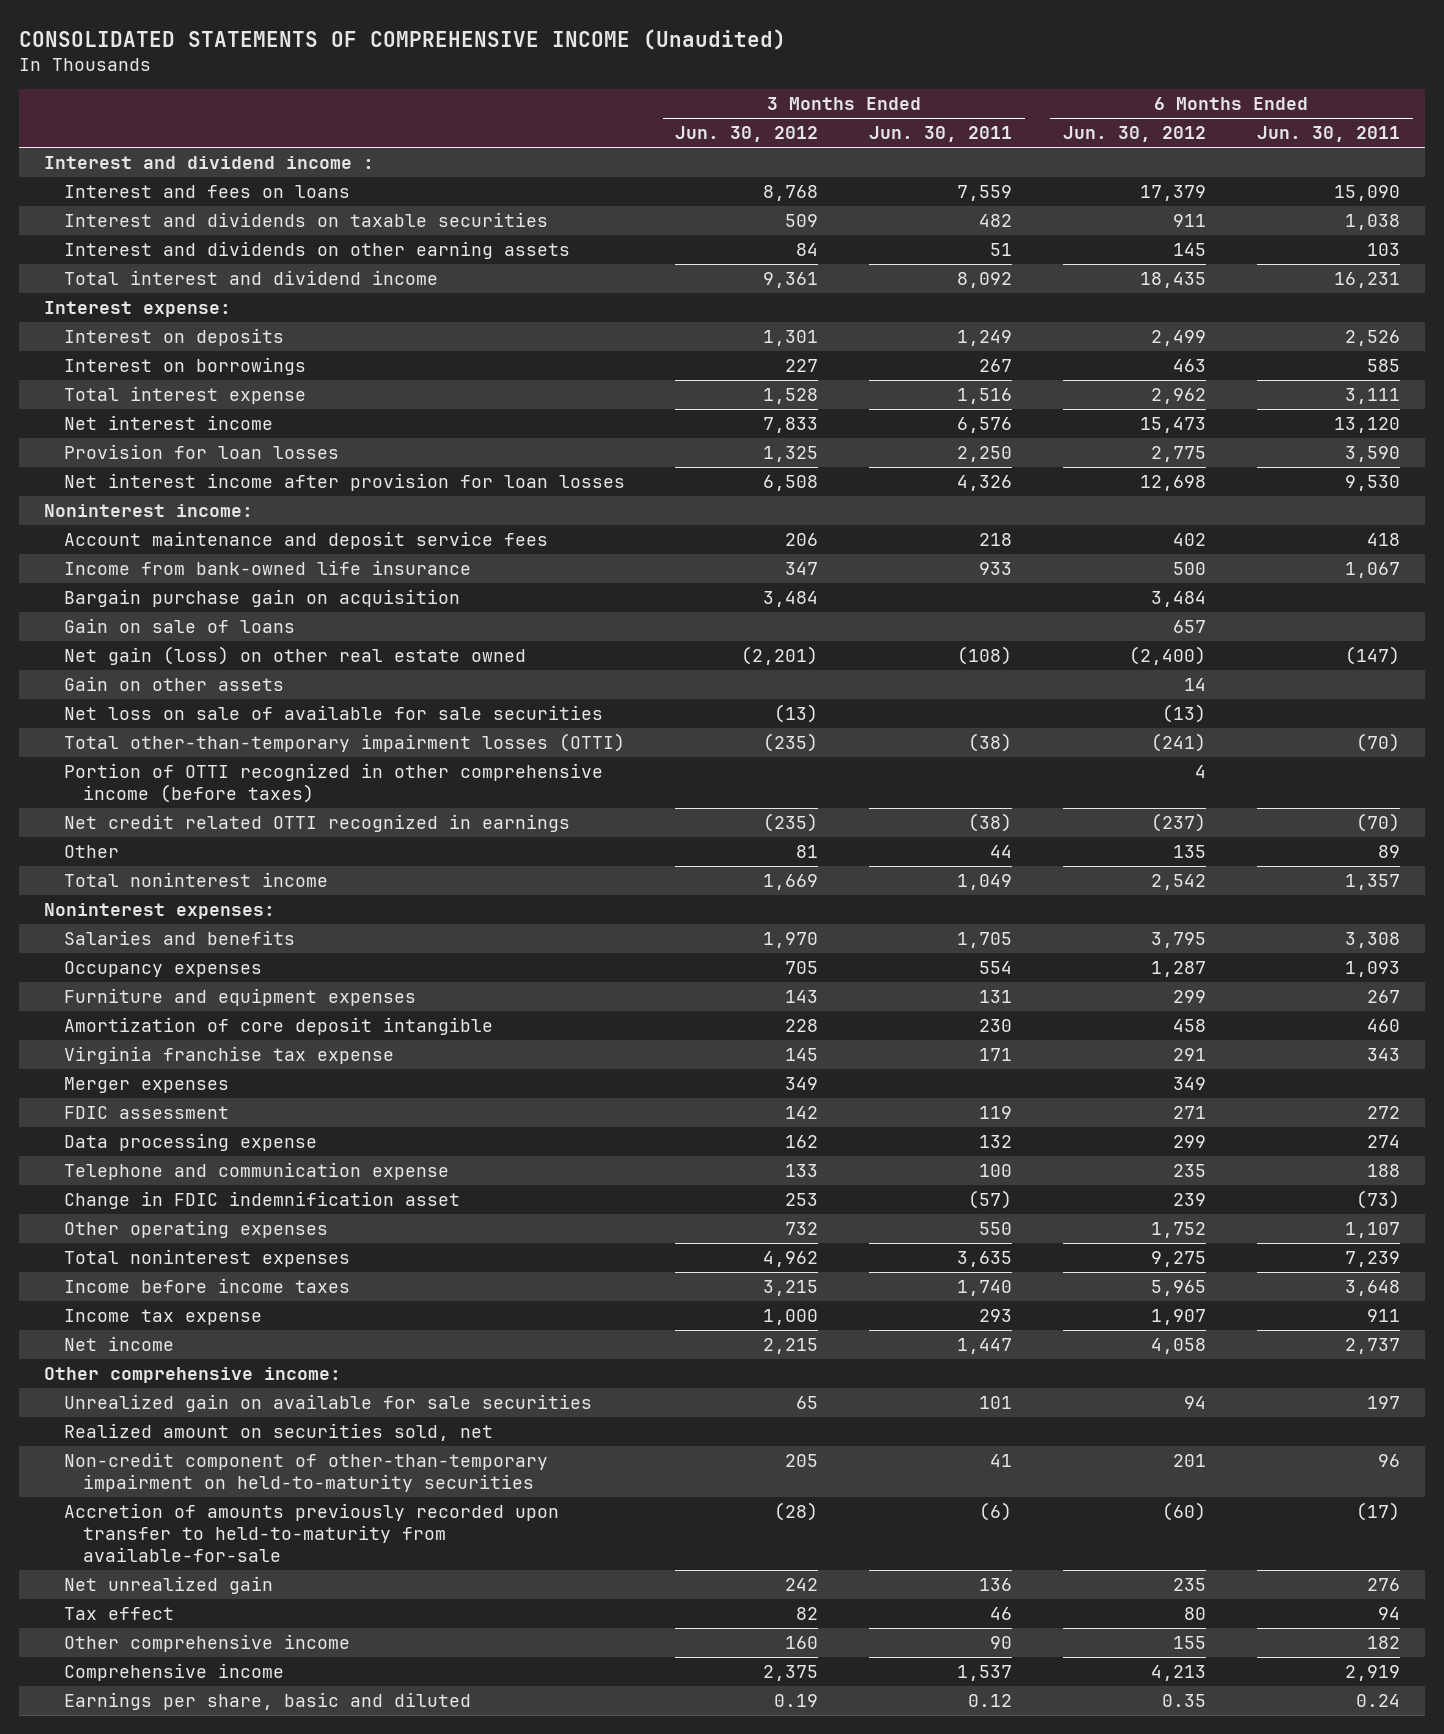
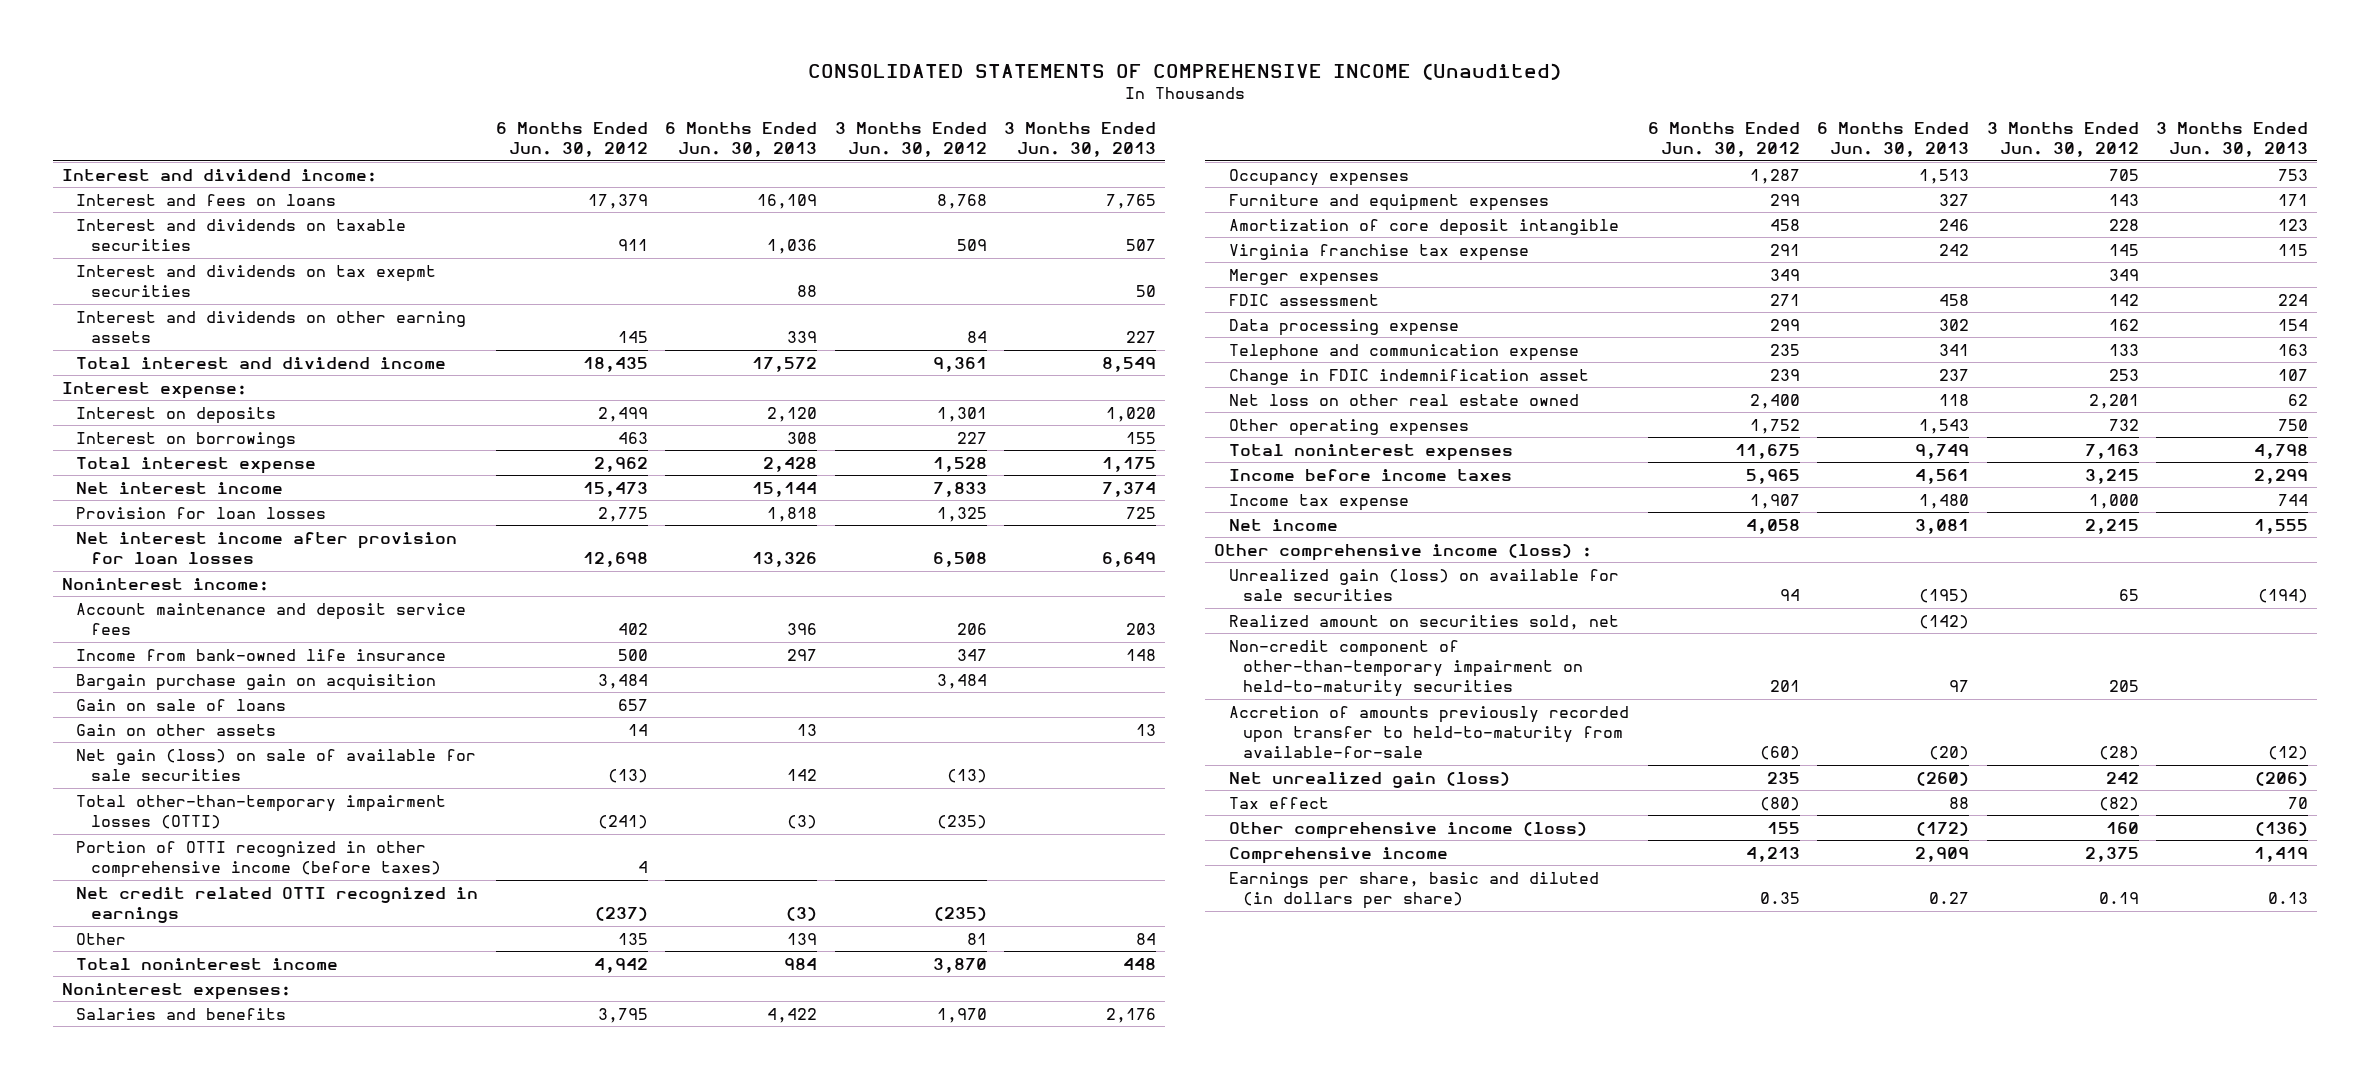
- | 3 Months Ended Jun. 30, 2012 | 3 Months Ended Jun. 30, 2011 | 6 Months Ended Jun. 30, 2012 | 6 Months Ended Jun. 30, 2011
+ | 6 Months Ended Jun. 30, 2012 | 6 Months Ended Jun. 30, 2013 | 3 Months Ended Jun. 30, 2012 | 3 Months Ended Jun. 30, 2013
- Interest and dividend income :
+ Interest and dividend income:
+ Interest and dividends on tax exepmt securities | | 88 | | 50
- Net gain (loss) on other real estate owned | (2,201) | (108) | (2,400) | (147)
- Net loss on sale of available for sale securities | (13) | | (13) |
+ Net gain (loss) on sale of available for sale securities | (13) | 142 | (13) |
- Total noninterest income | 1,669 | 1,049 | 2,542 | 1,357
+ Total noninterest income | 4,942 | 984 | 3,870 | 448
+ Net loss on other real estate owned | 2,400 | 118 | 2,201 | 62
- Total noninterest expenses | 4,962 | 3,635 | 9,275 | 7,239
+ Total noninterest expenses | 11,675 | 9,749 | 7,163 | 4,798
- Other comprehensive income:
- Unrealized gain on available for sale securities | 65 | 101 | 94 | 197
+ Other comprehensive income (loss) :
+ Unrealized gain (loss) on available for sale securities | 94 | (195) | 65 | (194)
- Net unrealized gain | 242 | 136 | 235 | 276
- Tax effect | 82 | 46 | 80 | 94
- Other comprehensive income | 160 | 90 | 155 | 182
+ Net unrealized gain (loss) | 235 | (260) | 242 | (206)
+ Tax effect | (80) | 88 | (82) | 70
+ Other comprehensive income (loss) | 155 | (172) | 160 | (136)
- Earnings per share, basic and diluted | 0.19 | 0.12 | 0.35 | 0.24
+ Earnings per share, basic and diluted (in dollars per share) | 0.35 | 0.27 | 0.19 | 0.13

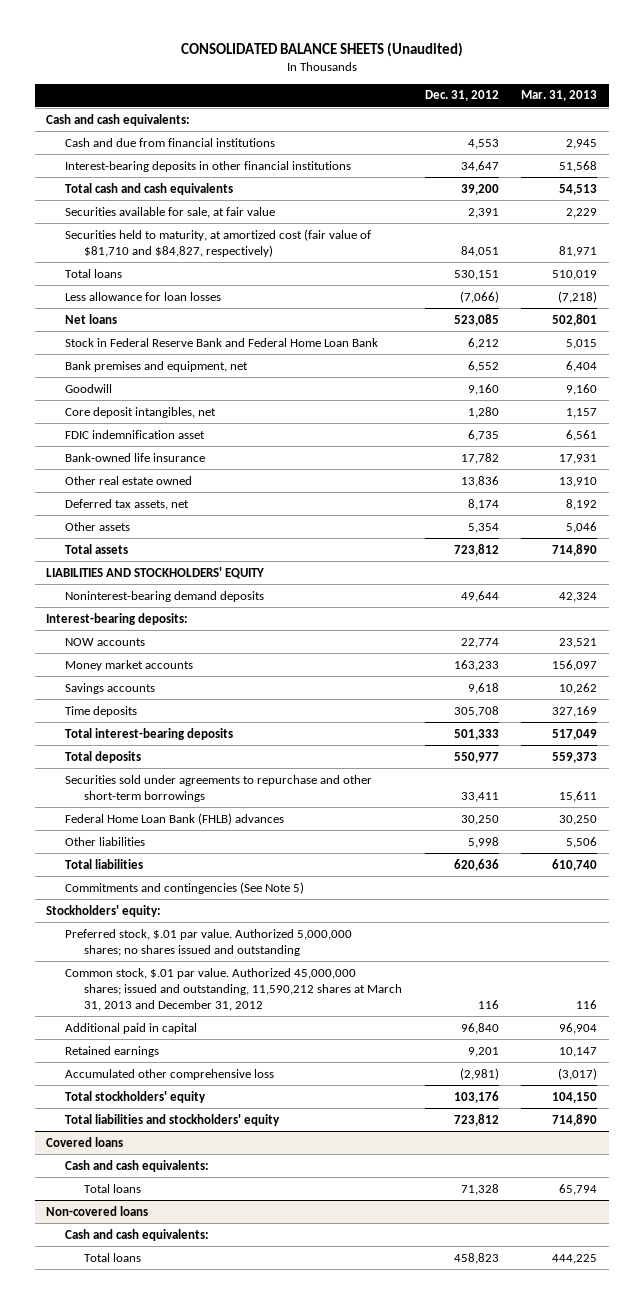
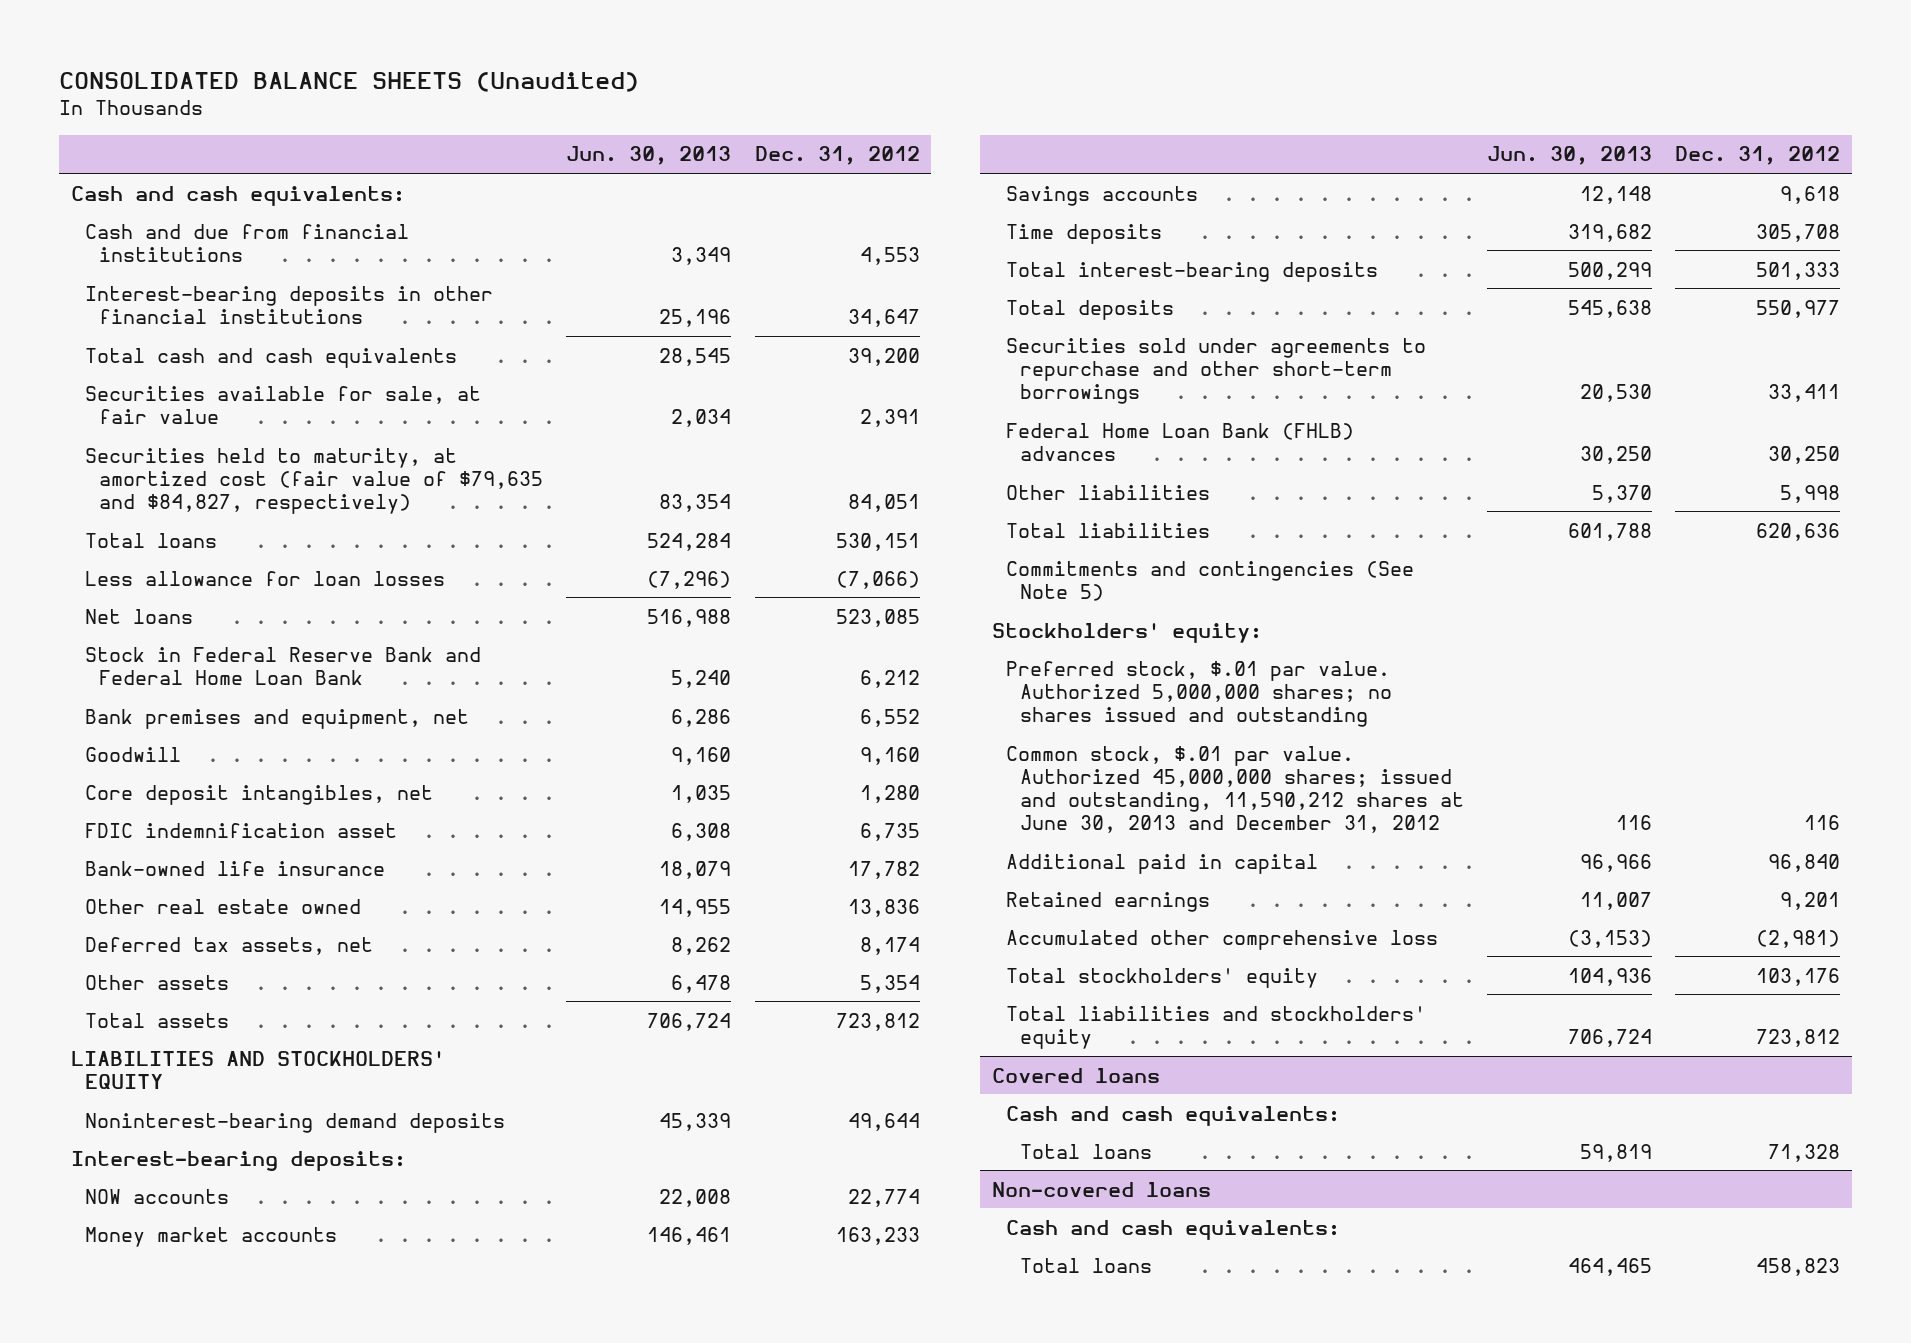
- | Dec. 31, 2012 | Mar. 31, 2013
+ | Jun. 30, 2013 | Dec. 31, 2012
- Securities held to maturity, at amortized cost (fair value of $81,710 and $84,827, respectively) | 84,051 | 81,971
+ Securities held to maturity, at amortized cost (fair value of $79,635 and $84,827, respectively) | 83,354 | 84,051
- Common stock, $.01 par value. Authorized 45,000,000 shares; issued and outstanding, 11,590,212 shares at March 31, 2013 and December 31, 2012 | 116 | 116
+ Common stock, $.01 par value. Authorized 45,000,000 shares; issued and outstanding, 11,590,212 shares at June 30, 2013 and December 31, 2012 | 116 | 116

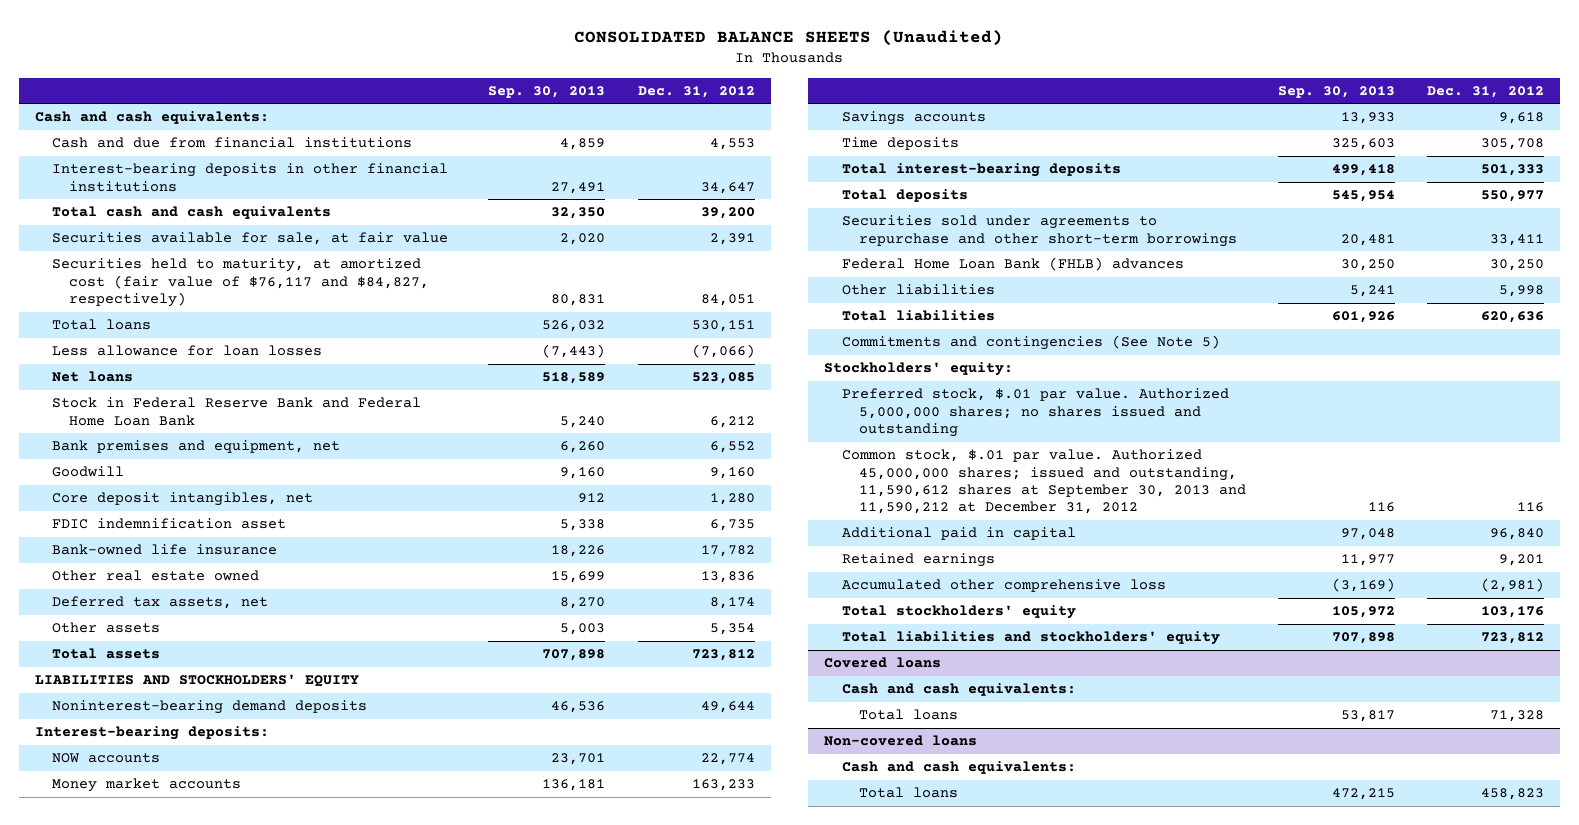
- | Jun. 30, 2013 | Dec. 31, 2012
+ | Sep. 30, 2013 | Dec. 31, 2012
- Securities held to maturity, at amortized cost (fair value of $79,635 and $84,827, respectively) | 83,354 | 84,051
+ Securities held to maturity, at amortized cost (fair value of $76,117 and $84,827, respectively) | 80,831 | 84,051
- Common stock, $.01 par value. Authorized 45,000,000 shares; issued and outstanding, 11,590,212 shares at June 30, 2013 and December 31, 2012 | 116 | 116
+ Common stock, $.01 par value. Authorized 45,000,000 shares; issued and outstanding, 11,590,612 shares at September 30, 2013 and 11,590,212 at December 31, 2012 | 116 | 116

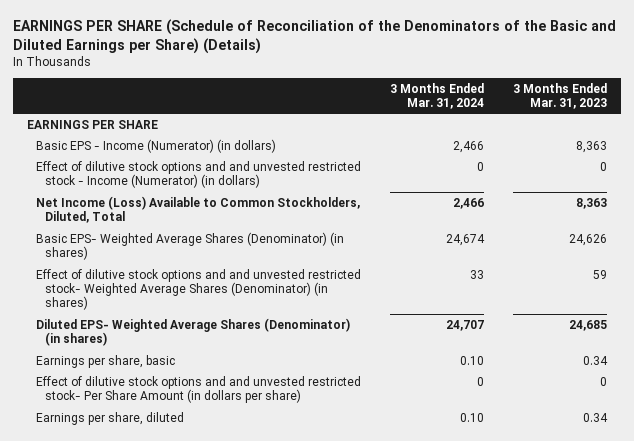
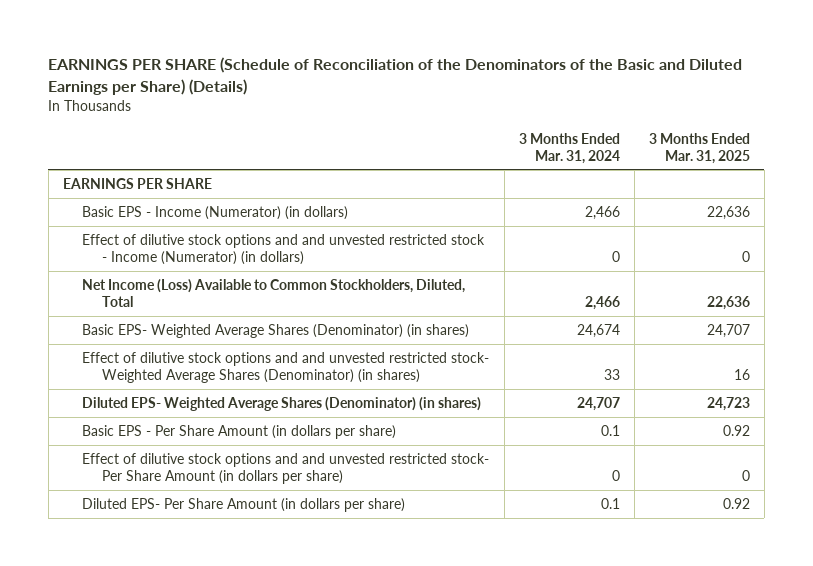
- | 3 Months Ended Mar. 31, 2024 | 3 Months Ended Mar. 31, 2023
+ | 3 Months Ended Mar. 31, 2024 | 3 Months Ended Mar. 31, 2025
- Earnings per share, basic | 0.10 | 0.34
+ Basic EPS - Per Share Amount (in dollars per share) | 0.1 | 0.92
- Earnings per share, diluted | 0.10 | 0.34
+ Diluted EPS- Per Share Amount (in dollars per share) | 0.1 | 0.92

